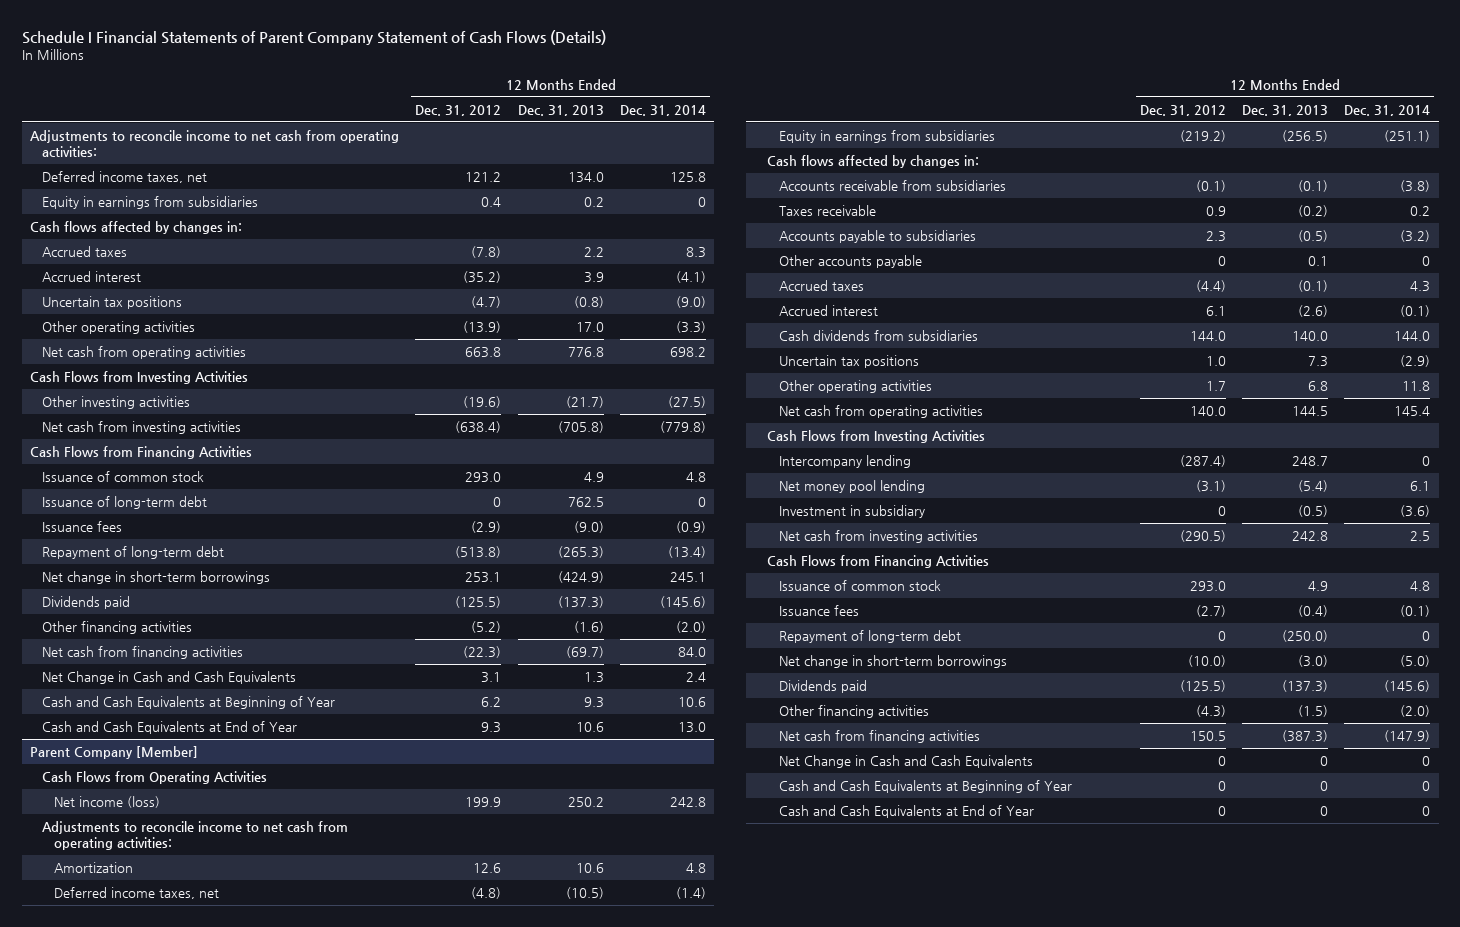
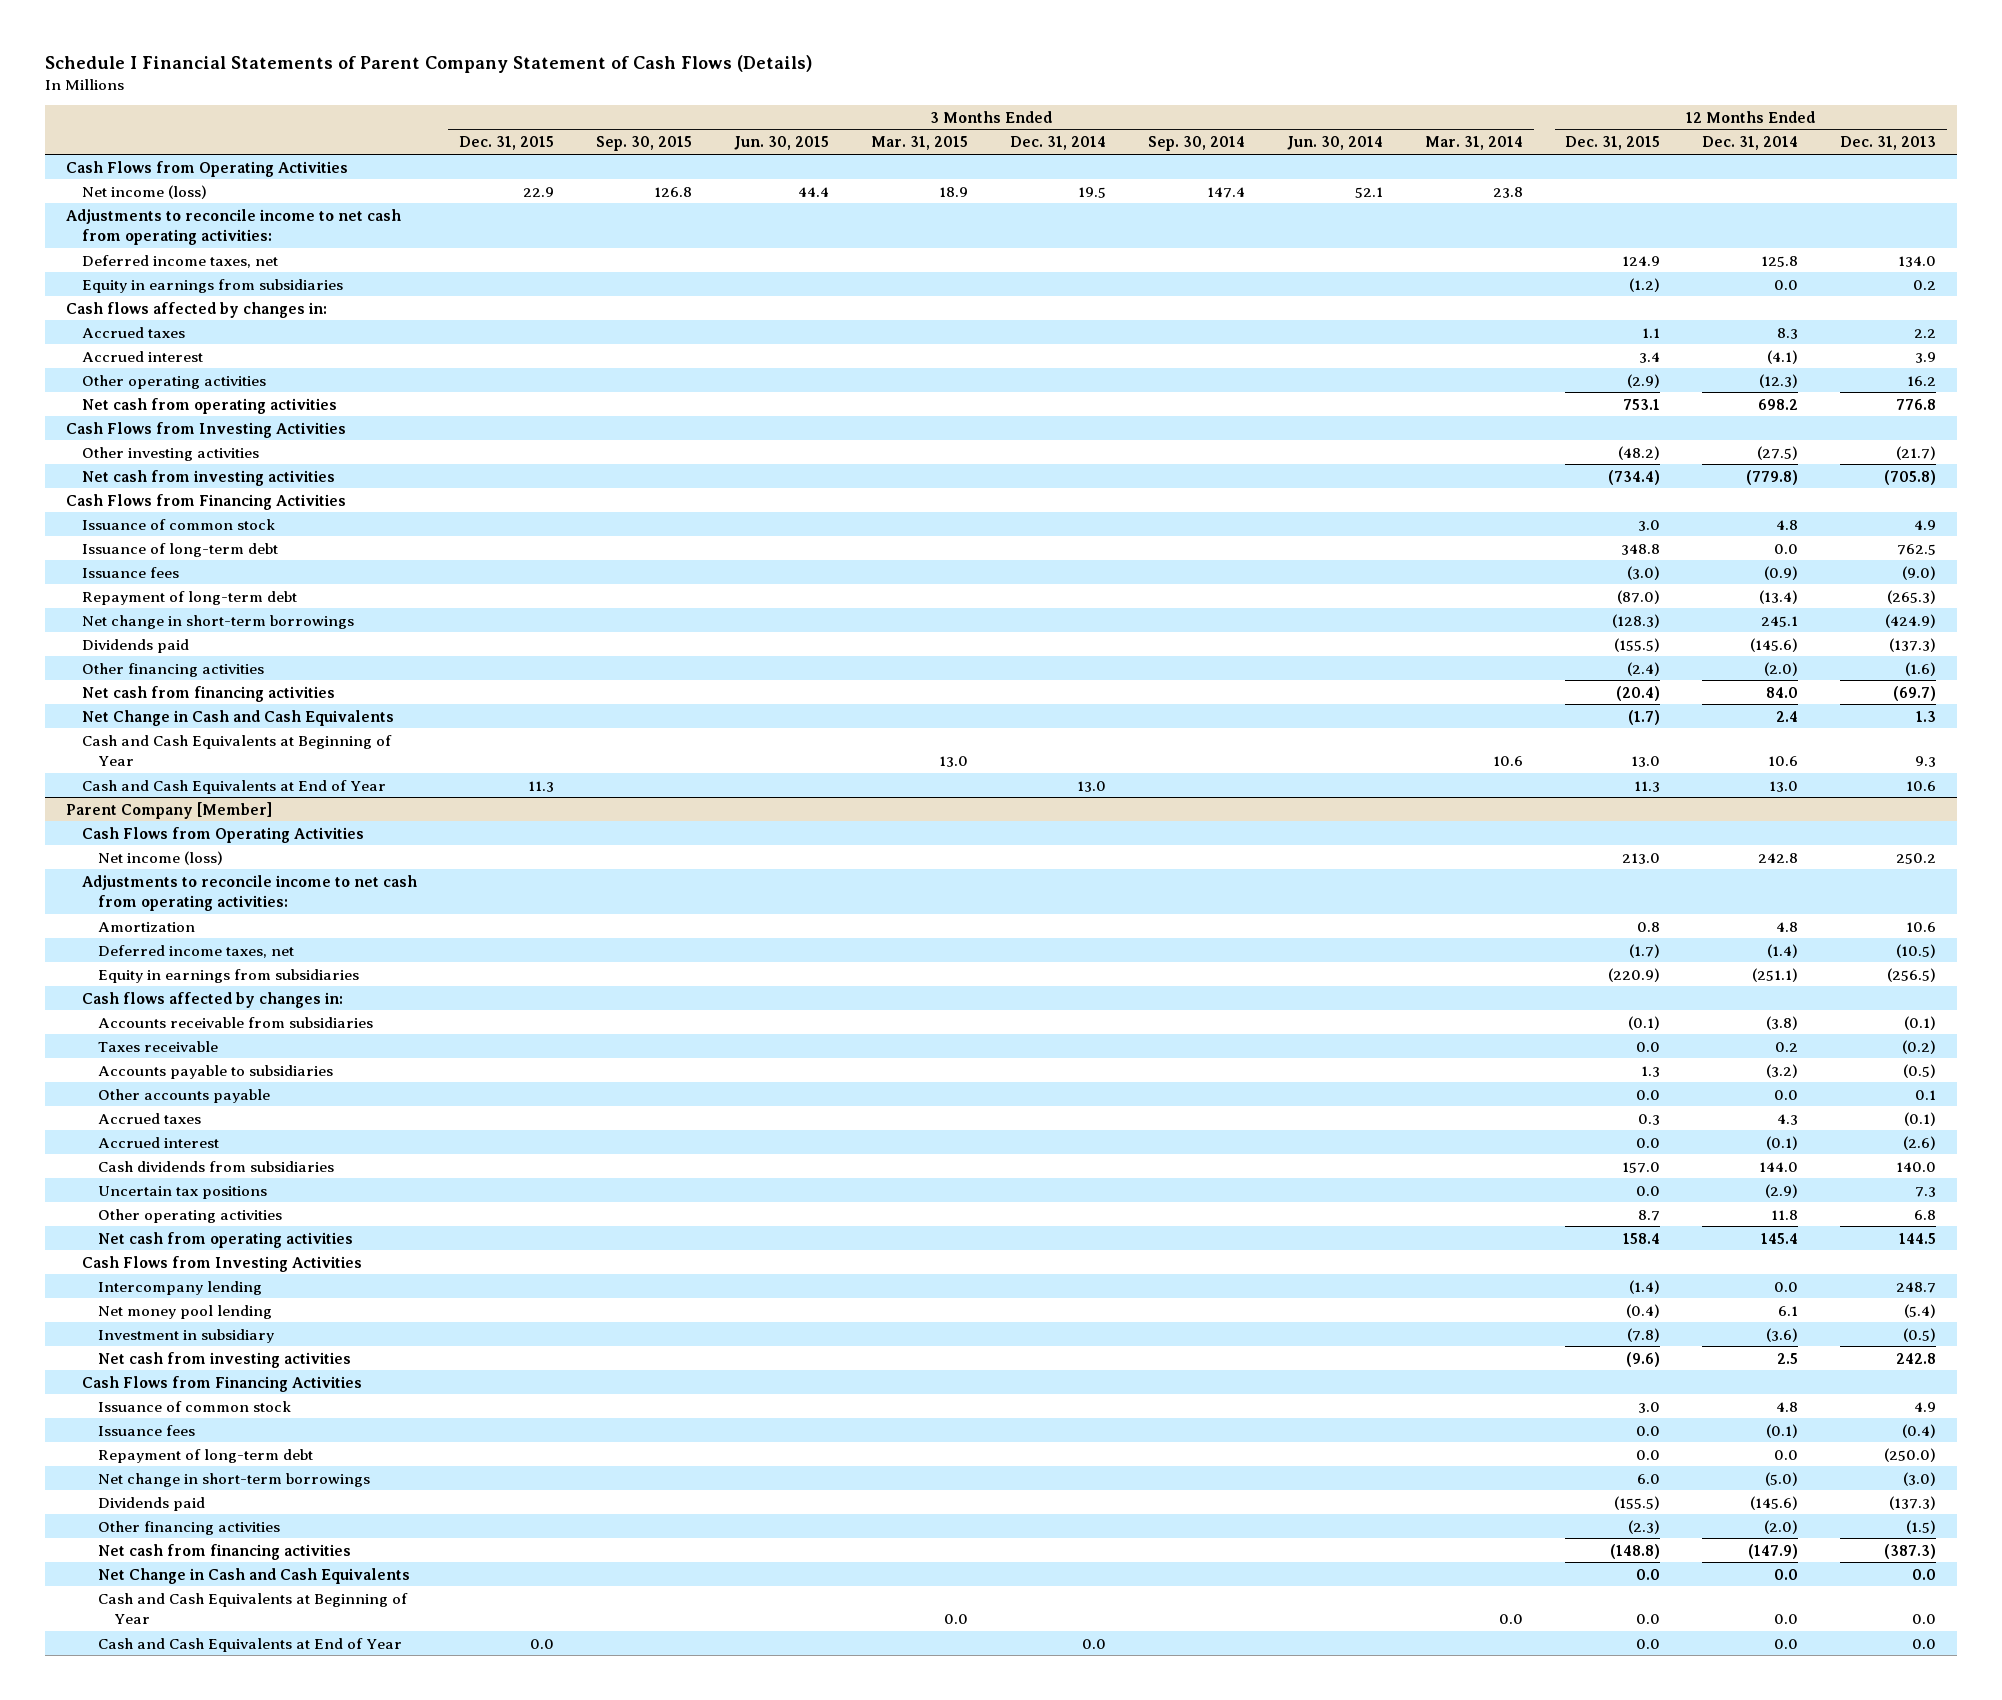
- | 12 Months Ended Dec. 31, 2012 | 12 Months Ended Dec. 31, 2013 | 12 Months Ended Dec. 31, 2014
+ | 3 Months Ended Dec. 31, 2015 | 3 Months Ended Sep. 30, 2015 | 3 Months Ended Jun. 30, 2015 | 3 Months Ended Mar. 31, 2015 | 3 Months Ended Dec. 31, 2014 | 3 Months Ended Sep. 30, 2014 | 3 Months Ended Jun. 30, 2014 | 3 Months Ended Mar. 31, 2014 | 12 Months Ended Dec. 31, 2015 | 12 Months Ended Dec. 31, 2014 | 12 Months Ended Dec. 31, 2013
+ Cash Flows from Operating Activities
+ Net income (loss) | 22.9 | 126.8 | 44.4 | 18.9 | 19.5 | 147.4 | 52.1 | 23.8 | | |
- Equity in earnings from subsidiaries | 0.4 | 0.2 | 0
+ Equity in earnings from subsidiaries | | | | | | | | | (1.2) | 0.0 | 0.2
- Uncertain tax positions | (4.7) | (0.8) | (9.0)
- Other operating activities | (13.9) | 17.0 | (3.3)
+ Other operating activities | | | | | | | | | (2.9) | (12.3) | 16.2
- Issuance of long-term debt | 0 | 762.5 | 0
+ Issuance of long-term debt | | | | | | | | | 348.8 | 0.0 | 762.5
@ Parent Company [Member]
- Other accounts payable | 0 | 0.1 | 0
+ Other accounts payable | | | | | | | | | 0.0 | 0.0 | 0.1
- Intercompany lending | (287.4) | 248.7 | 0
+ Intercompany lending | | | | | | | | | (1.4) | 0.0 | 248.7
- Repayment of long-term debt | 0 | (250.0) | 0
+ Repayment of long-term debt | | | | | | | | | 0.0 | 0.0 | (250.0)
- Net Change in Cash and Cash Equivalents | 0 | 0 | 0
- Cash and Cash Equivalents at Beginning of Year | 0 | 0 | 0
- Cash and Cash Equivalents at End of Year | 0 | 0 | 0
+ Net Change in Cash and Cash Equivalents | | | | | | | | | 0.0 | 0.0 | 0.0
+ Cash and Cash Equivalents at Beginning of Year | | | | 0.0 | | | | 0.0 | 0.0 | 0.0 | 0.0
+ Cash and Cash Equivalents at End of Year | 0.0 | | | | 0.0 | | | | 0.0 | 0.0 | 0.0

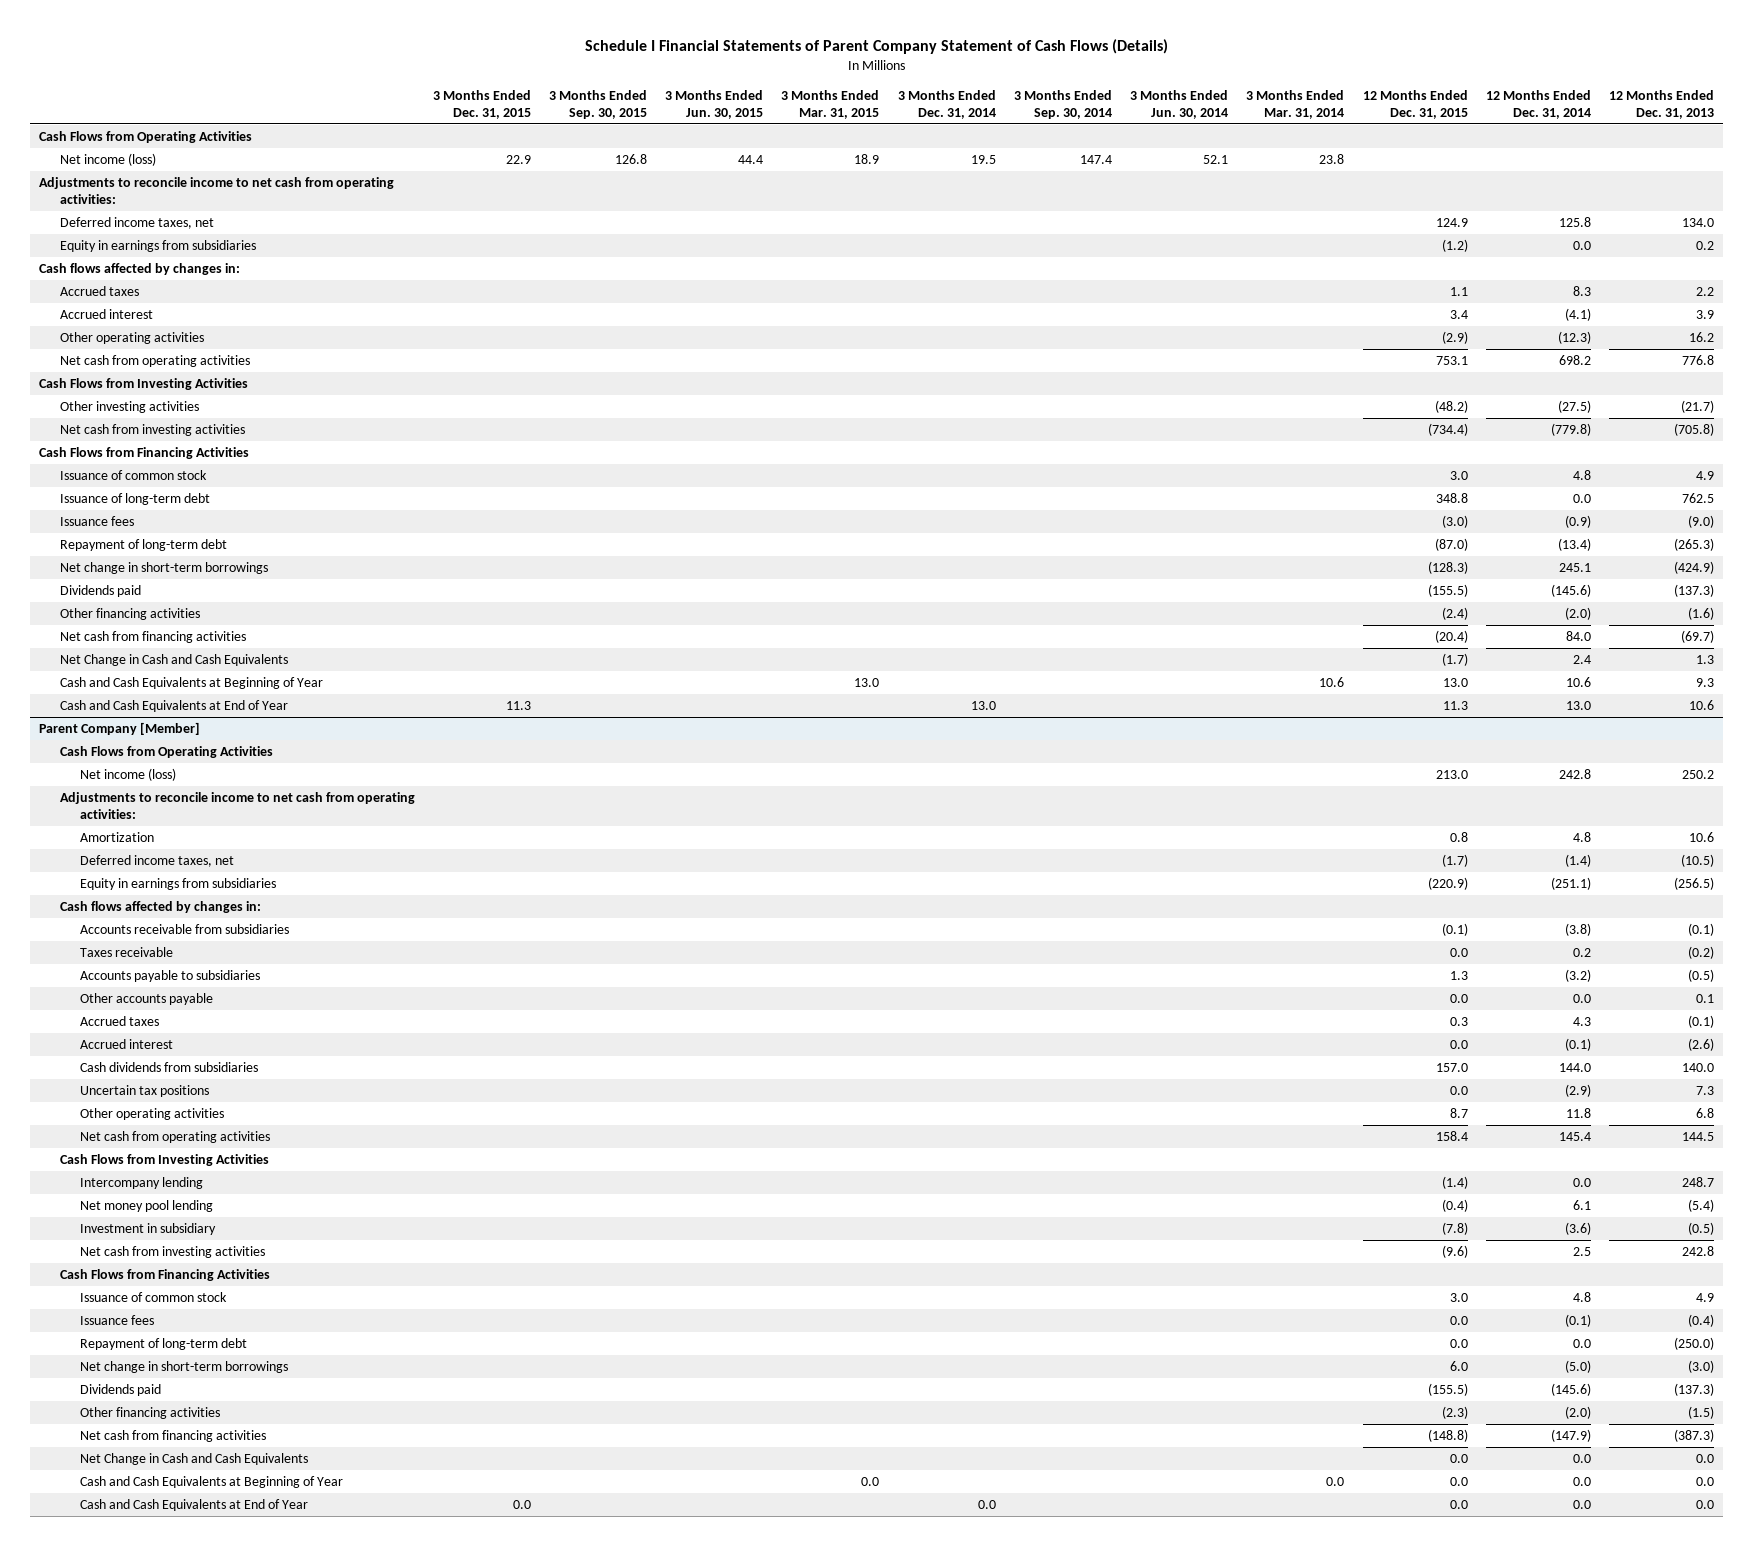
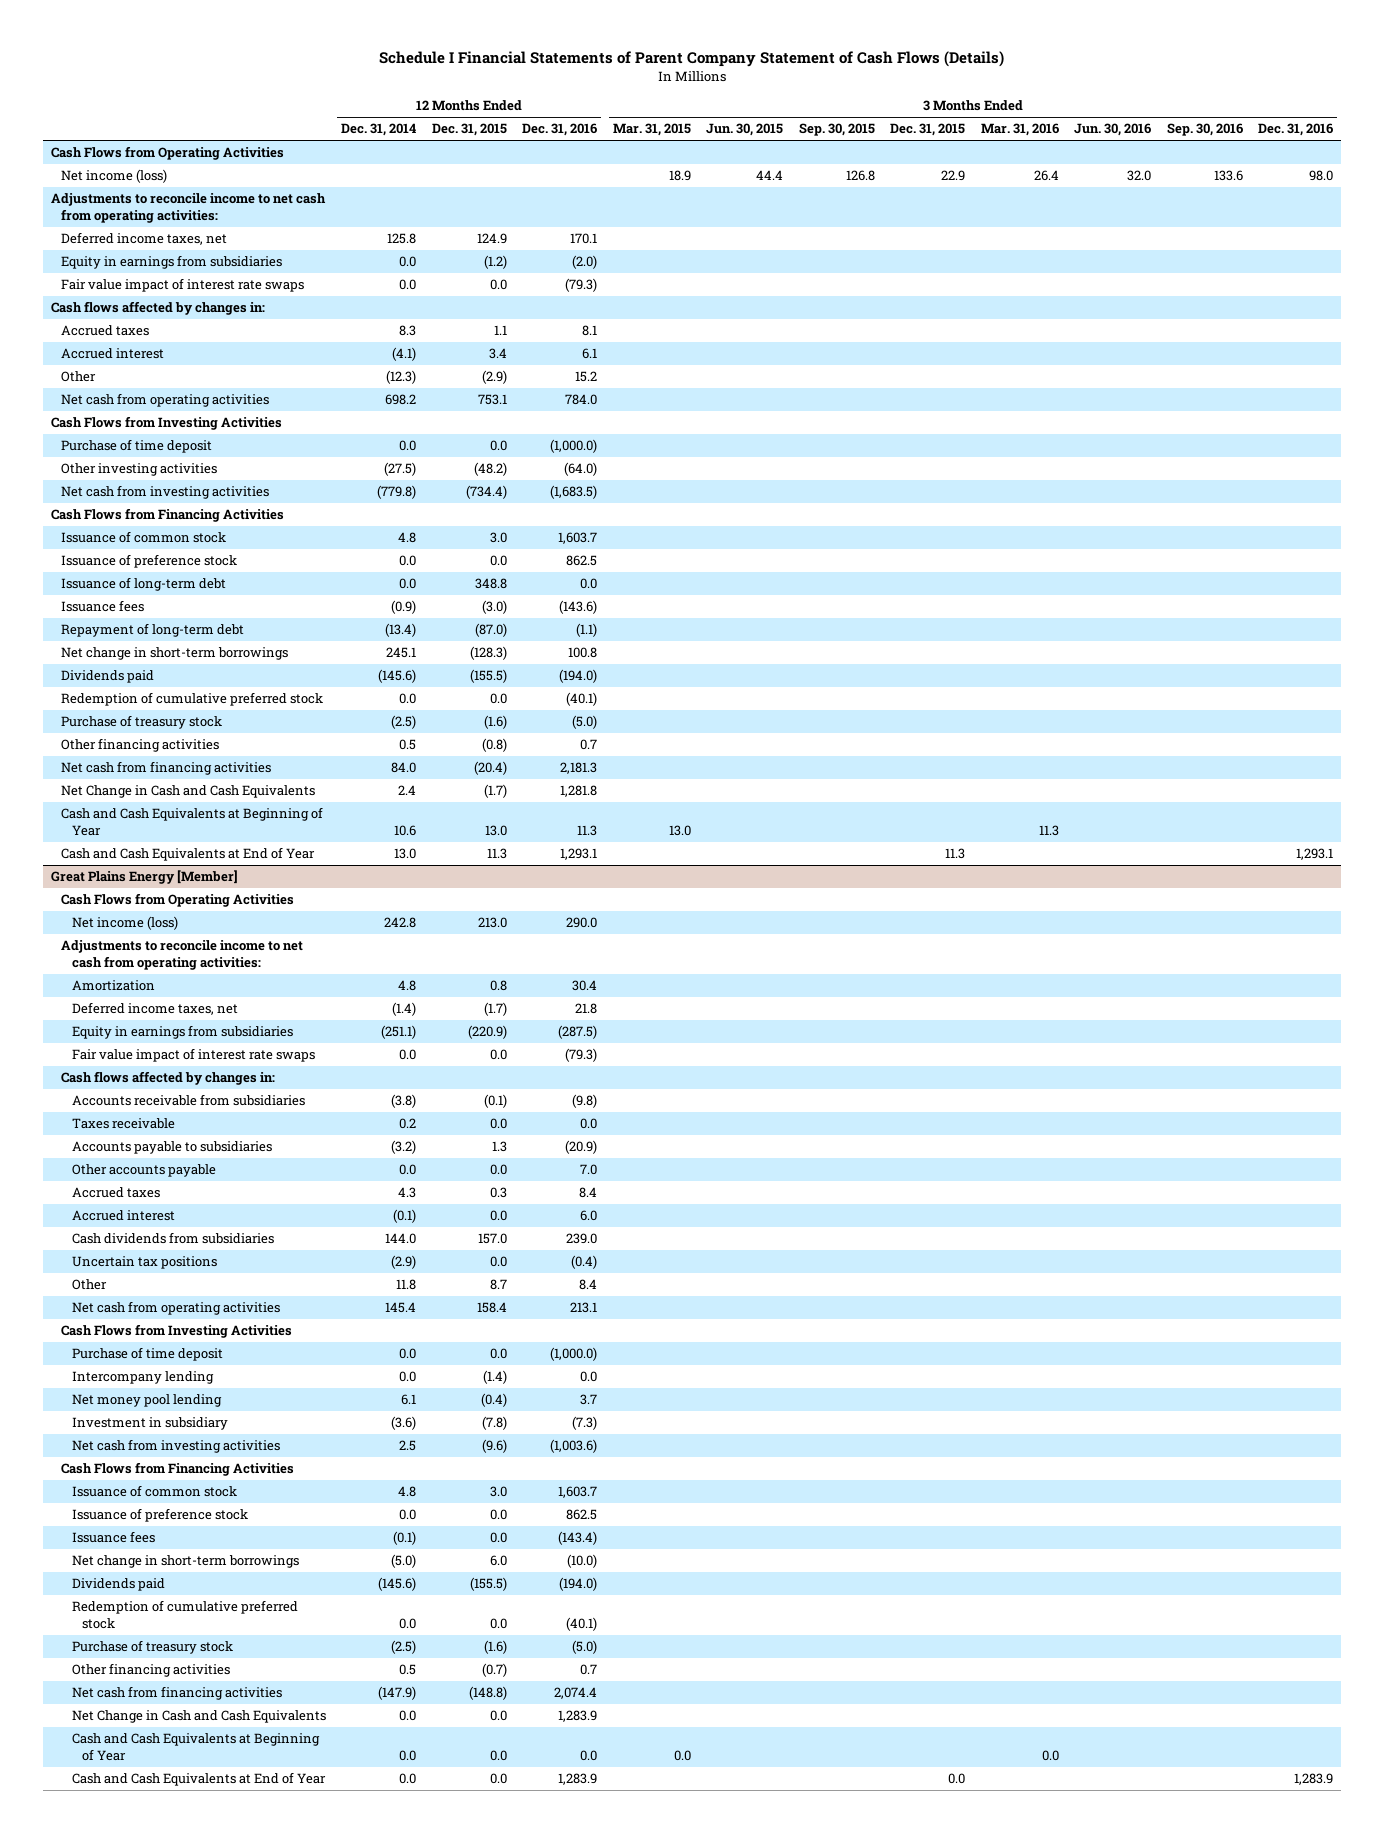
- | 3 Months Ended Dec. 31, 2015 | 3 Months Ended Sep. 30, 2015 | 3 Months Ended Jun. 30, 2015 | 3 Months Ended Mar. 31, 2015 | 3 Months Ended Dec. 31, 2014 | 3 Months Ended Sep. 30, 2014 | 3 Months Ended Jun. 30, 2014 | 3 Months Ended Mar. 31, 2014 | 12 Months Ended Dec. 31, 2015 | 12 Months Ended Dec. 31, 2014 | 12 Months Ended Dec. 31, 2013
+ | 12 Months Ended Dec. 31, 2014 | 12 Months Ended Dec. 31, 2015 | 12 Months Ended Dec. 31, 2016 | 3 Months Ended Mar. 31, 2015 | 3 Months Ended Jun. 30, 2015 | 3 Months Ended Sep. 30, 2015 | 3 Months Ended Dec. 31, 2015 | 3 Months Ended Mar. 31, 2016 | 3 Months Ended Jun. 30, 2016 | 3 Months Ended Sep. 30, 2016 | 3 Months Ended Dec. 31, 2016
+ Fair value impact of interest rate swaps | 0.0 | 0.0 | (79.3) | | | | | | | |
- Other operating activities | | | | | | | | | (2.9) | (12.3) | 16.2
+ Other | (12.3) | (2.9) | 15.2 | | | | | | | |
+ Purchase of time deposit | 0.0 | 0.0 | (1,000.0) | | | | | | | |
+ Issuance of preference stock | 0.0 | 0.0 | 862.5 | | | | | | | |
- Other financing activities | | | | | | | | | (2.4) | (2.0) | (1.6)
+ Redemption of cumulative preferred stock | 0.0 | 0.0 | (40.1) | | | | | | | |
+ Purchase of treasury stock | (2.5) | (1.6) | (5.0) | | | | | | | |
+ Other financing activities | 0.5 | (0.8) | 0.7 | | | | | | | |
- Parent Company [Member]
+ Great Plains Energy [Member]
+ Fair value impact of interest rate swaps | 0.0 | 0.0 | (79.3) | | | | | | | |
- Other operating activities | | | | | | | | | 8.7 | 11.8 | 6.8
+ Other | 11.8 | 8.7 | 8.4 | | | | | | | |
+ Purchase of time deposit | 0.0 | 0.0 | (1,000.0) | | | | | | | |
+ Issuance of preference stock | 0.0 | 0.0 | 862.5 | | | | | | | |
- Repayment of long-term debt | | | | | | | | | 0.0 | 0.0 | (250.0)
- Other financing activities | | | | | | | | | (2.3) | (2.0) | (1.5)
+ Redemption of cumulative preferred stock | 0.0 | 0.0 | (40.1) | | | | | | | |
+ Purchase of treasury stock | (2.5) | (1.6) | (5.0) | | | | | | | |
+ Other financing activities | 0.5 | (0.7) | 0.7 | | | | | | | |

